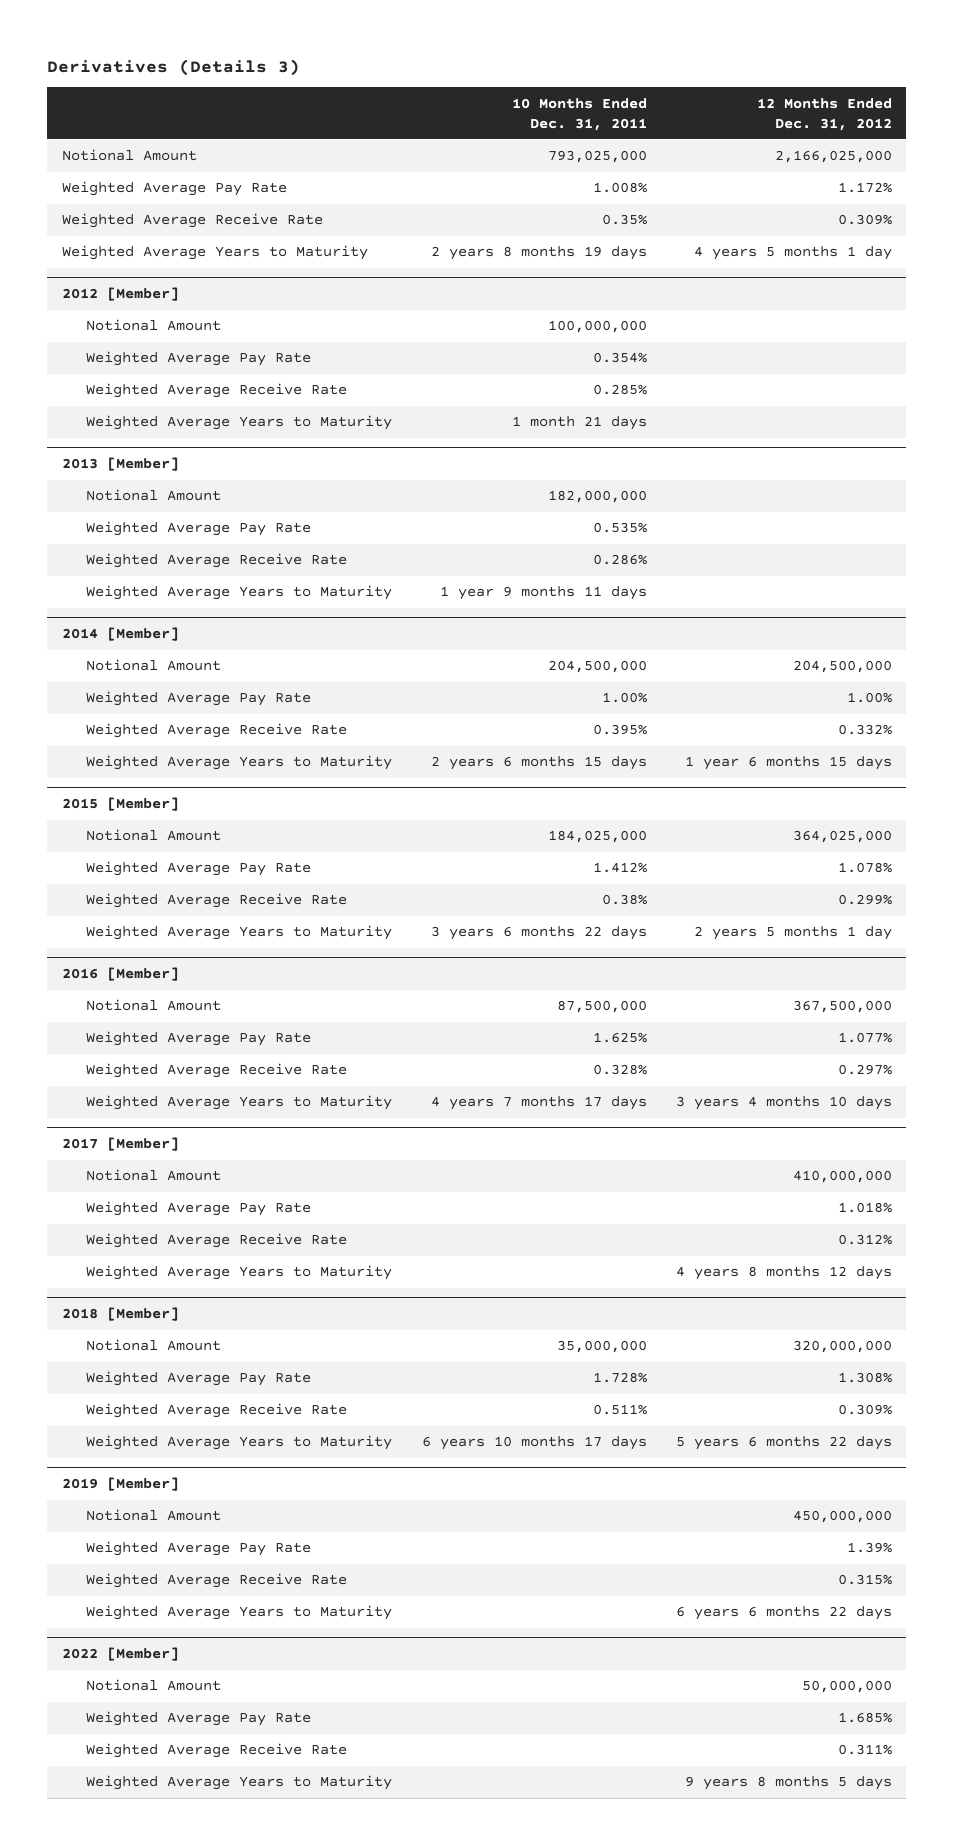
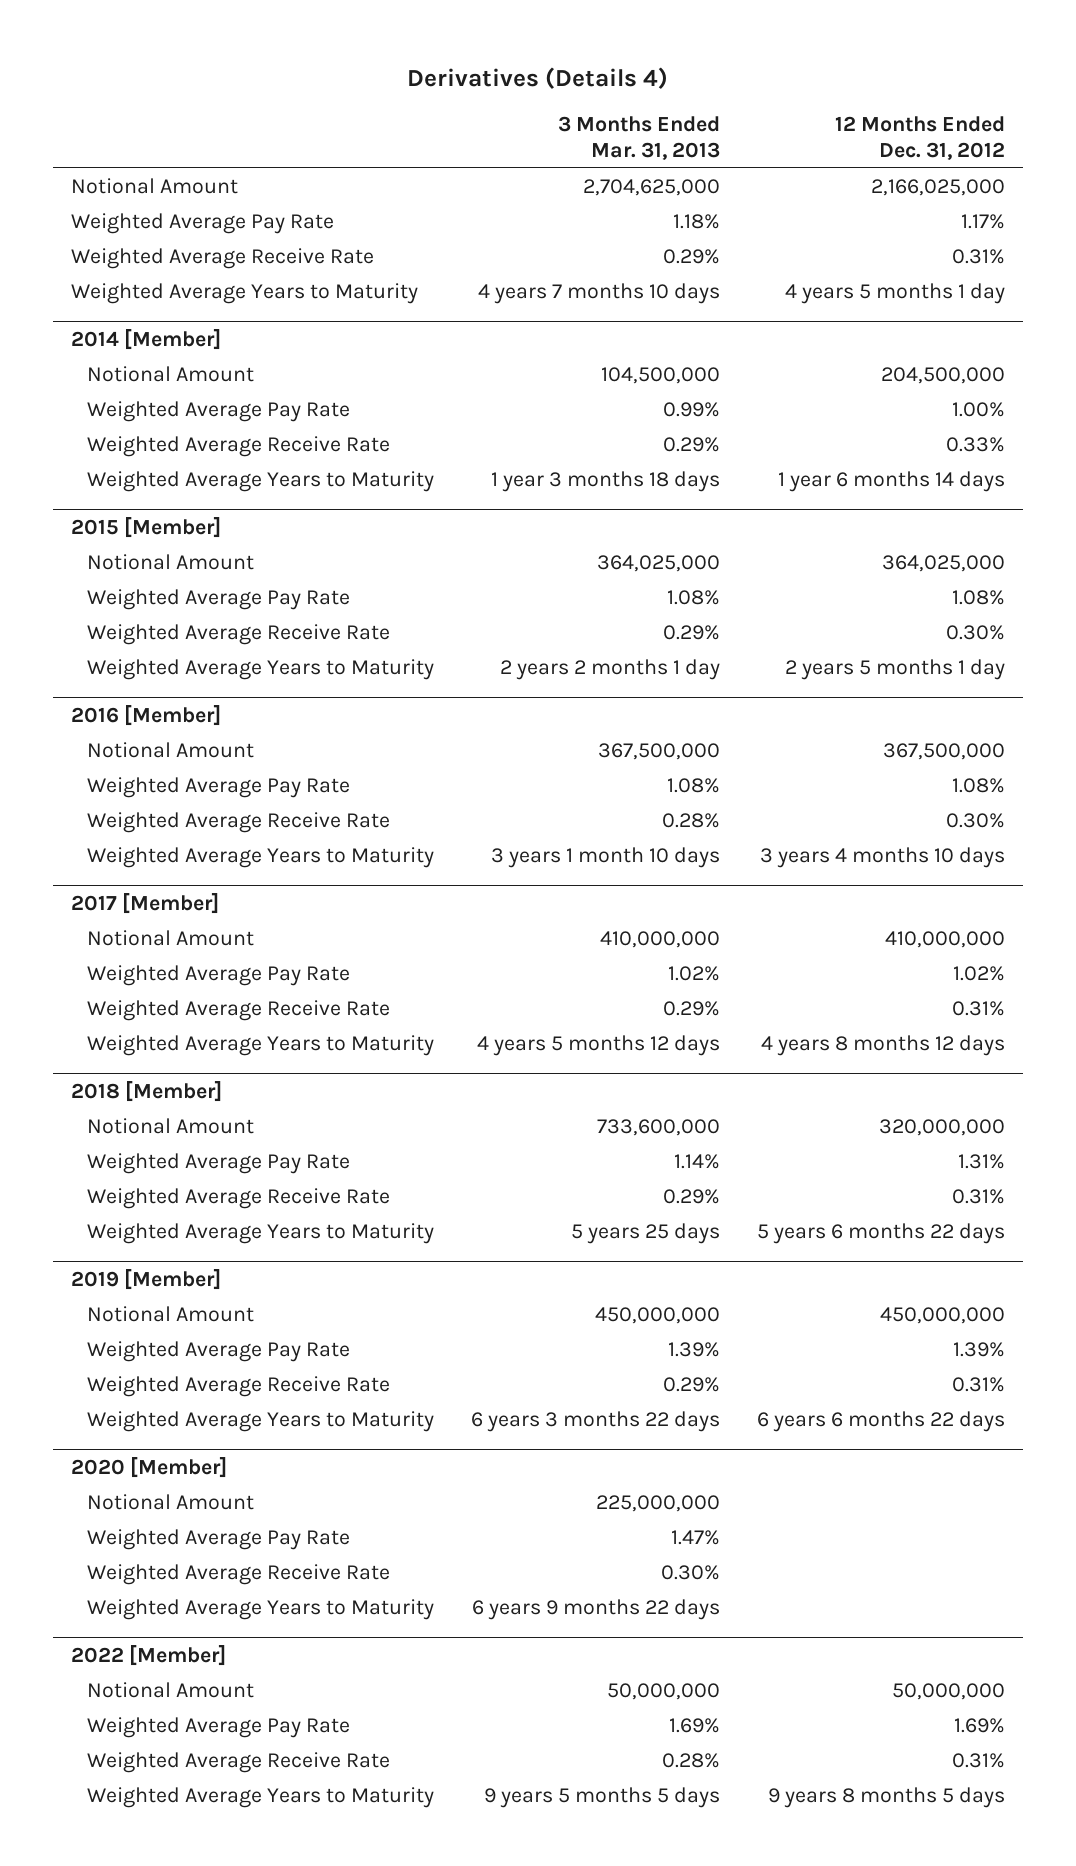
- Derivatives (Details 3)
+ Derivatives (Details 4)
- | 10 Months Ended Dec. 31, 2011 | 12 Months Ended Dec. 31, 2012
+ | 3 Months Ended Mar. 31, 2013 | 12 Months Ended Dec. 31, 2012
- Weighted Average Pay Rate | 1.008% | 1.172%
- Weighted Average Receive Rate | 0.35% | 0.309%
+ Weighted Average Pay Rate | 1.18% | 1.17%
+ Weighted Average Receive Rate | 0.29% | 0.31%
- 2012 [Member]
- Notional Amount | 100,000,000 |
- Weighted Average Pay Rate | 0.354% |
- Weighted Average Receive Rate | 0.285% |
- Weighted Average Years to Maturity | 1 month 21 days |
- 2013 [Member]
- Notional Amount | 182,000,000 |
- Weighted Average Pay Rate | 0.535% |
- Weighted Average Receive Rate | 0.286% |
- Weighted Average Years to Maturity | 1 year 9 months 11 days |
@ 2014 [Member]
- Weighted Average Receive Rate | 0.395% | 0.332%
- Weighted Average Years to Maturity | 2 years 6 months 15 days | 1 year 6 months 15 days
+ Weighted Average Receive Rate | 0.29% | 0.33%
+ Weighted Average Years to Maturity | 1 year 3 months 18 days | 1 year 6 months 14 days
@ 2015 [Member]
- Weighted Average Pay Rate | 1.412% | 1.078%
- Weighted Average Receive Rate | 0.38% | 0.299%
+ Weighted Average Pay Rate | 1.08% | 1.08%
+ Weighted Average Receive Rate | 0.29% | 0.30%
@ 2016 [Member]
- Weighted Average Pay Rate | 1.625% | 1.077%
- Weighted Average Receive Rate | 0.328% | 0.297%
+ Weighted Average Pay Rate | 1.08% | 1.08%
+ Weighted Average Receive Rate | 0.28% | 0.30%
@ 2017 [Member]
- Weighted Average Pay Rate | | 1.018%
- Weighted Average Receive Rate | | 0.312%
+ Weighted Average Pay Rate | 1.02% | 1.02%
+ Weighted Average Receive Rate | 0.29% | 0.31%
@ 2018 [Member]
- Weighted Average Pay Rate | 1.728% | 1.308%
- Weighted Average Receive Rate | 0.511% | 0.309%
+ Weighted Average Pay Rate | 1.14% | 1.31%
+ Weighted Average Receive Rate | 0.29% | 0.31%
@ 2019 [Member]
- Weighted Average Receive Rate | | 0.315%
+ Weighted Average Receive Rate | 0.29% | 0.31%
+ 2020 [Member]
+ Notional Amount | 225,000,000 |
+ Weighted Average Pay Rate | 1.47% |
+ Weighted Average Receive Rate | 0.30% |
+ Weighted Average Years to Maturity | 6 years 9 months 22 days |
@ 2022 [Member]
- Weighted Average Pay Rate | | 1.685%
- Weighted Average Receive Rate | | 0.311%
+ Weighted Average Pay Rate | 1.69% | 1.69%
+ Weighted Average Receive Rate | 0.28% | 0.31%

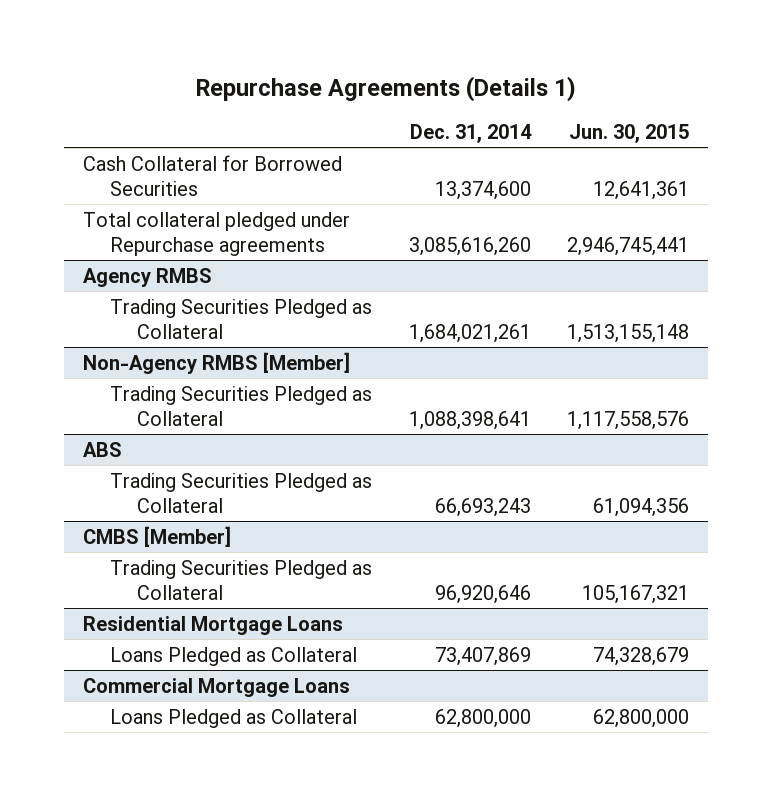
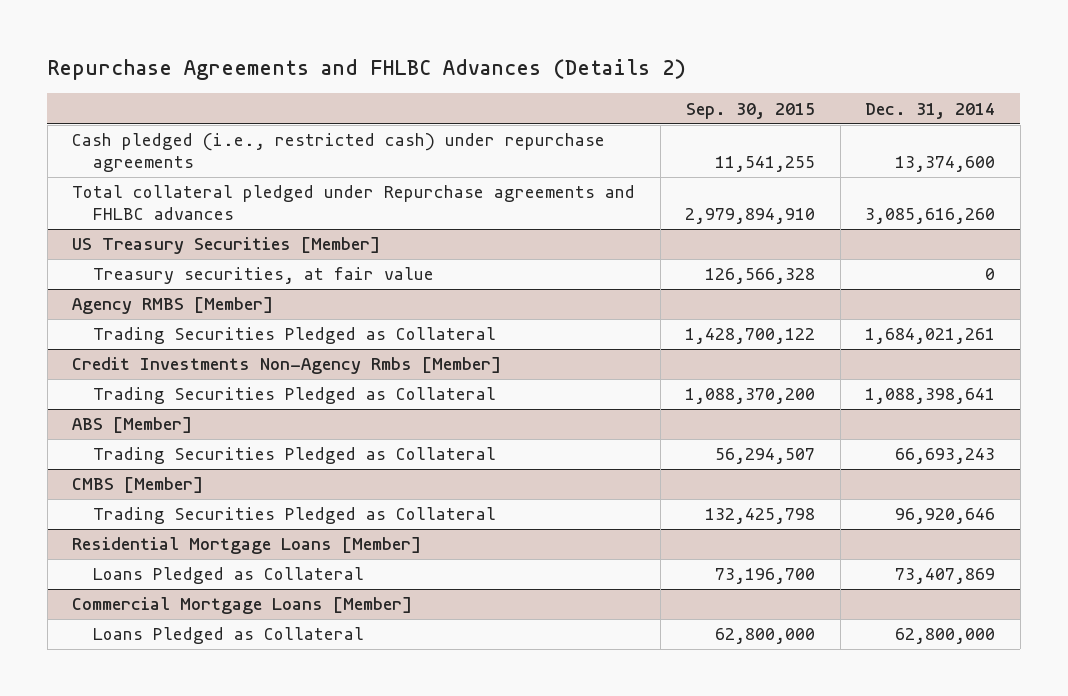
- Repurchase Agreements (Details 1)
+ Repurchase Agreements and FHLBC Advances (Details 2)
- | Dec. 31, 2014 | Jun. 30, 2015
+ | Sep. 30, 2015 | Dec. 31, 2014
- Cash Collateral for Borrowed Securities | 13,374,600 | 12,641,361
- Total collateral pledged under Repurchase agreements | 3,085,616,260 | 2,946,745,441
- Agency RMBS
+ Cash pledged (i.e., restricted cash) under repurchase agreements | 11,541,255 | 13,374,600
+ Total collateral pledged under Repurchase agreements and FHLBC advances | 2,979,894,910 | 3,085,616,260
+ US Treasury Securities [Member]
+ Treasury securities, at fair value | 126,566,328 | 0
+ Agency RMBS [Member]
- Non-Agency RMBS [Member]
+ Credit Investments Non-Agency Rmbs [Member]
- ABS
+ ABS [Member]
- Residential Mortgage Loans
+ Residential Mortgage Loans [Member]
- Commercial Mortgage Loans
+ Commercial Mortgage Loans [Member]

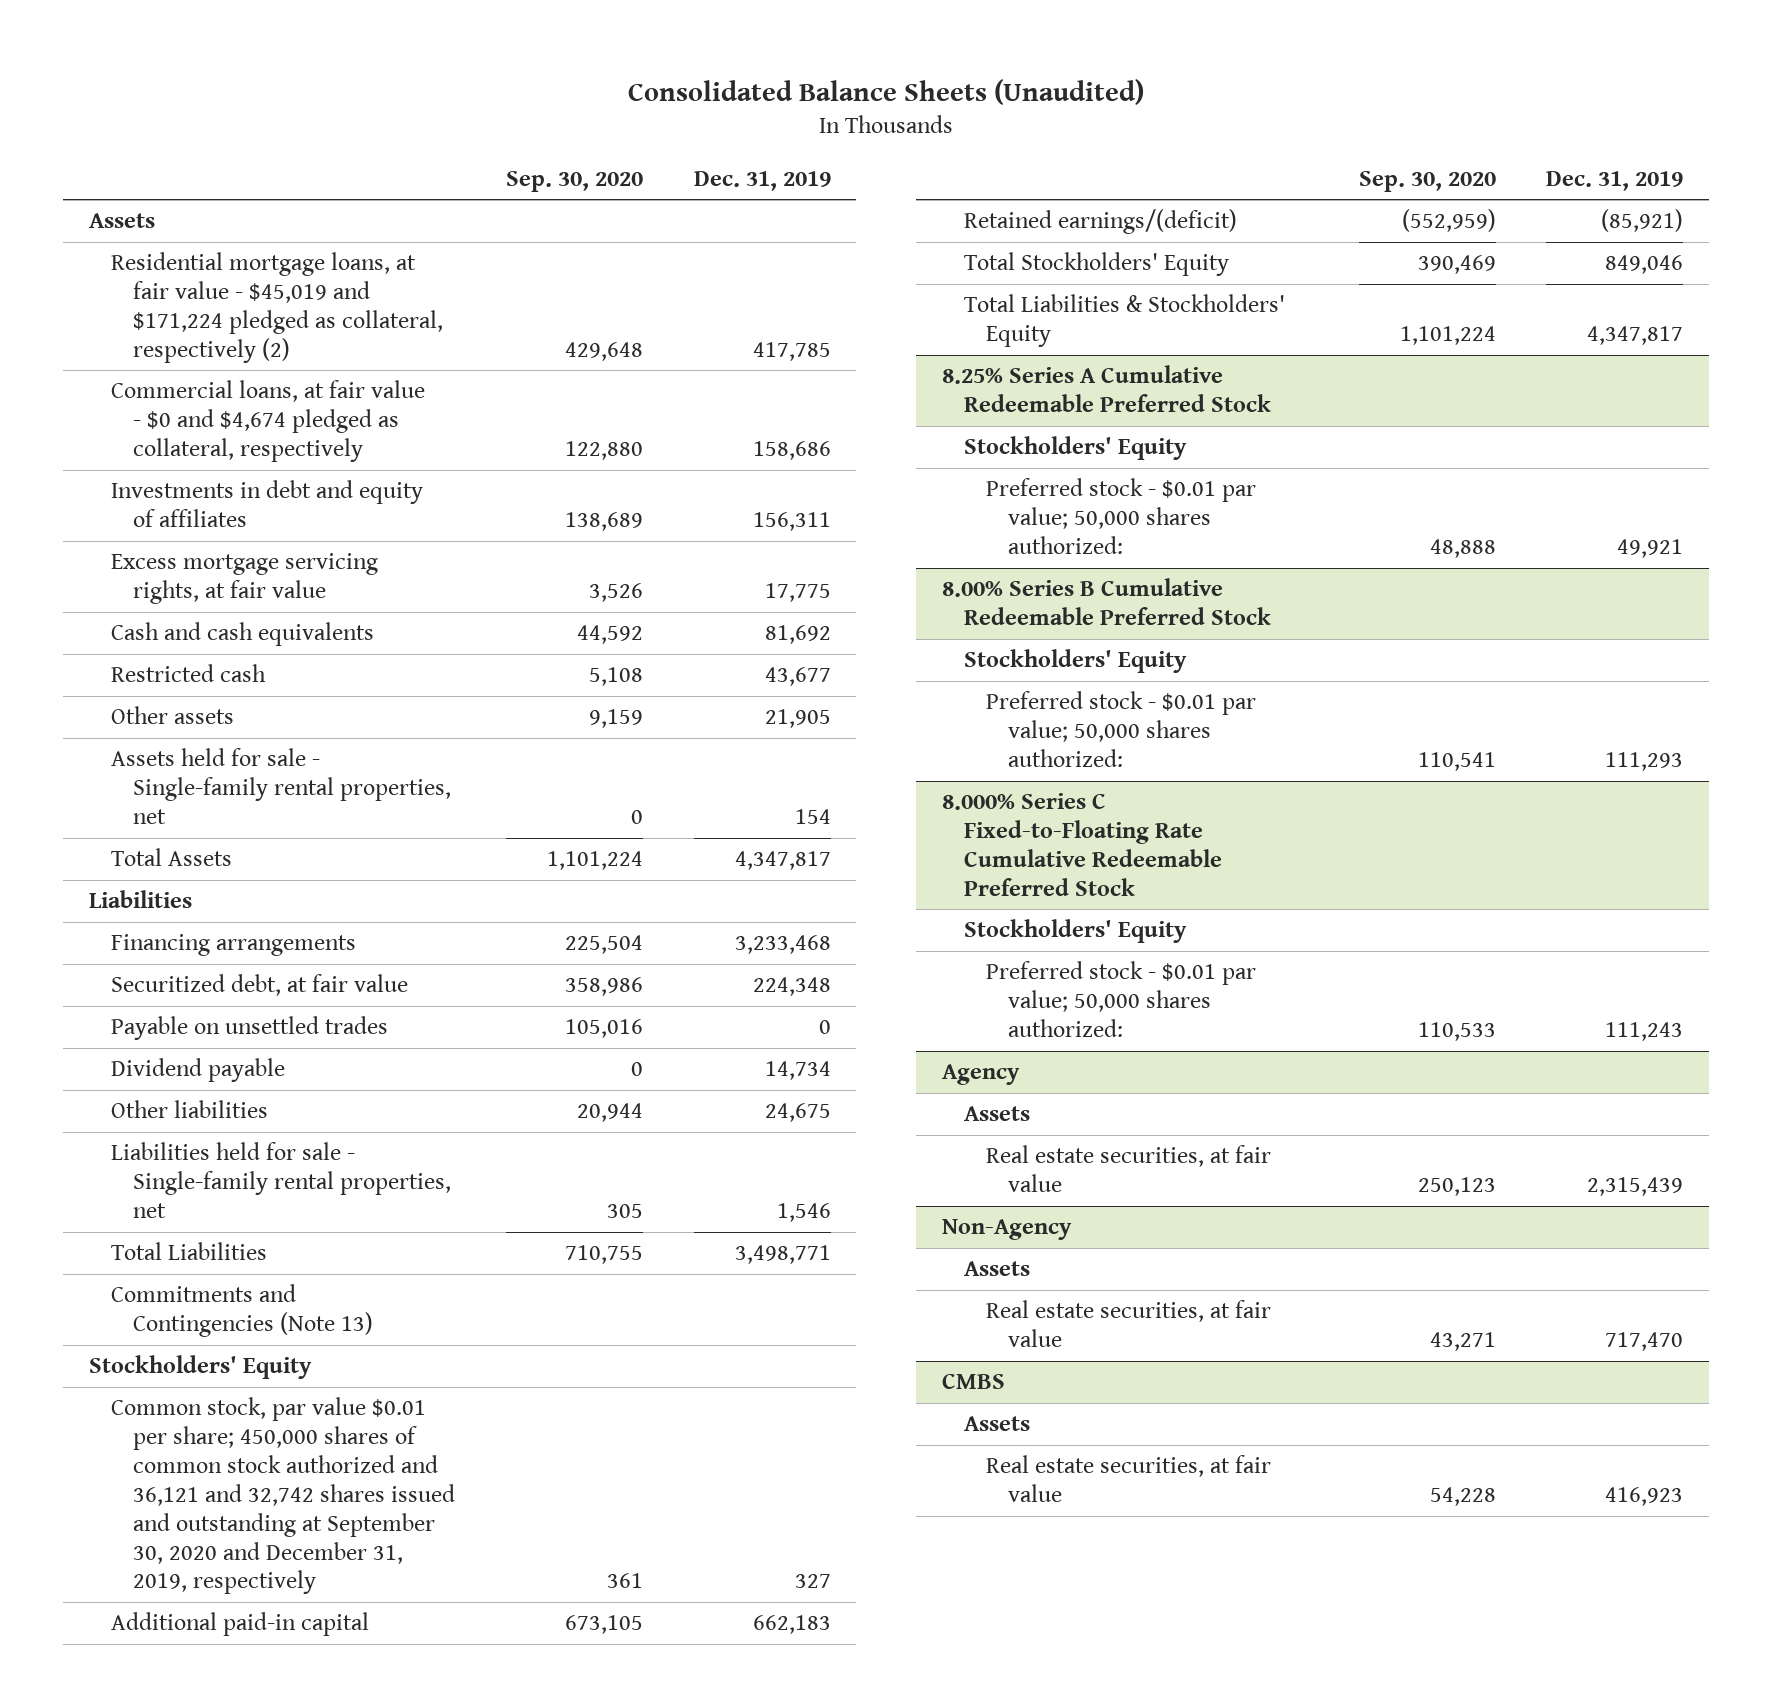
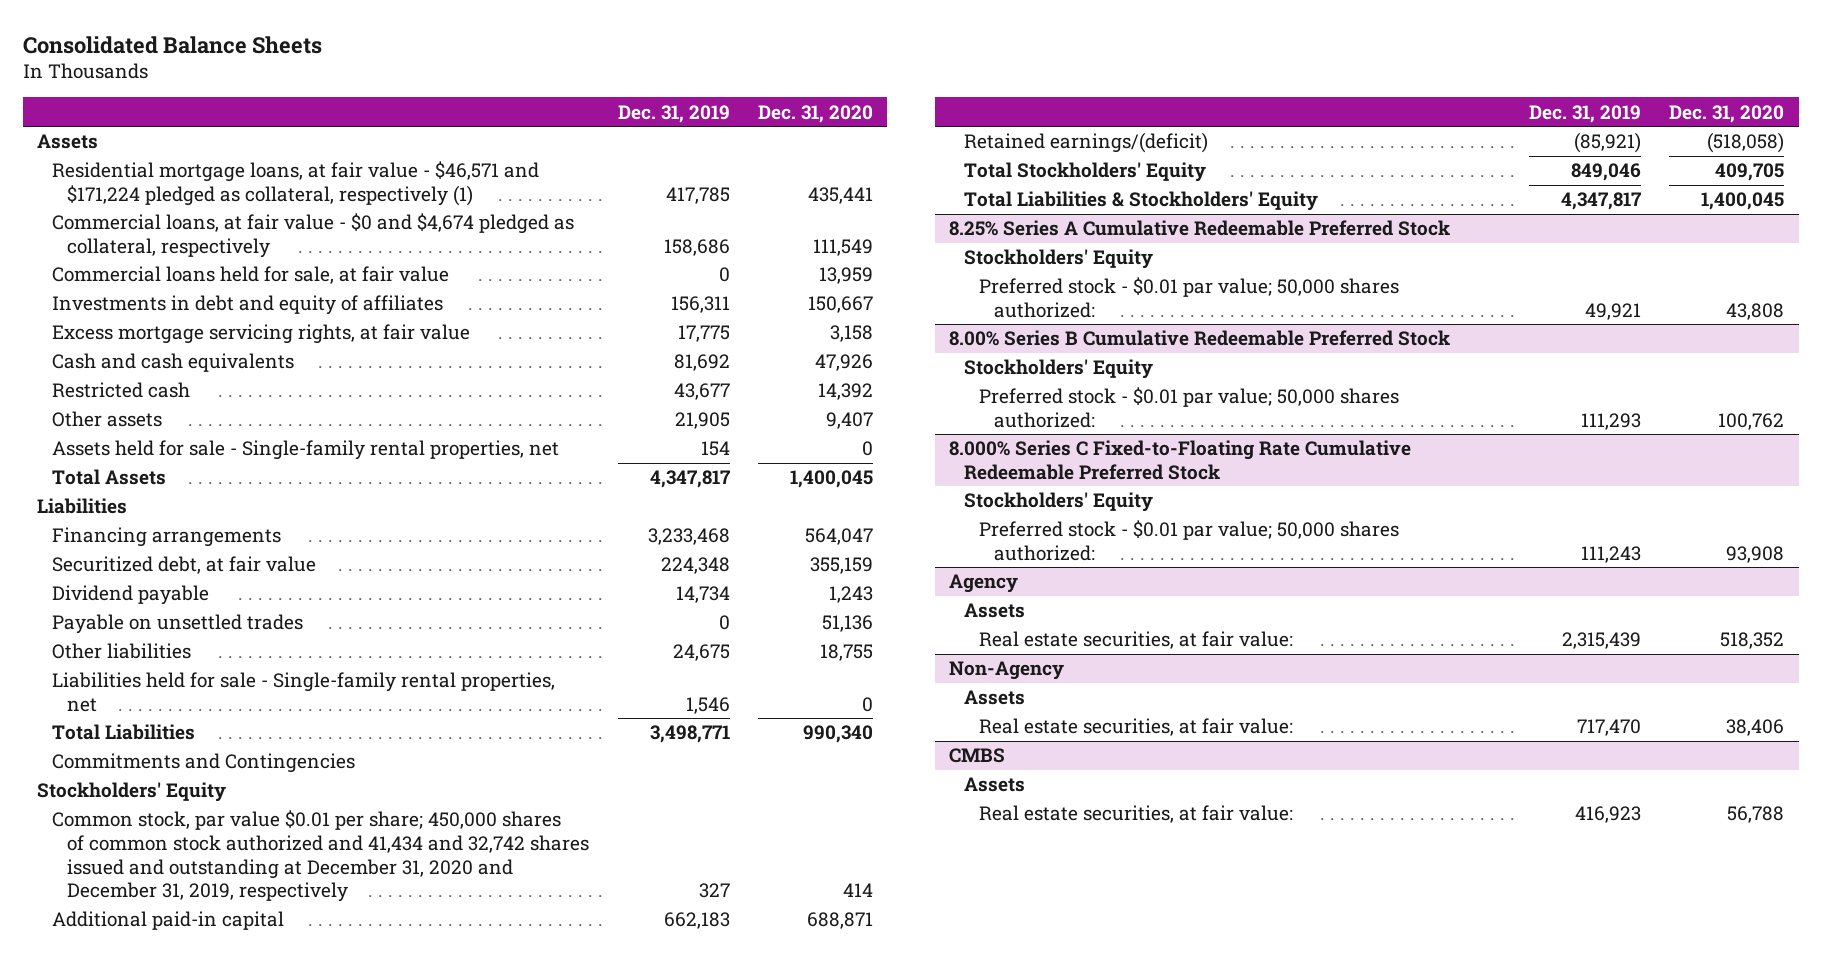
- Consolidated Balance Sheets (Unaudited)
+ Consolidated Balance Sheets
- | Sep. 30, 2020 | Dec. 31, 2019
+ | Dec. 31, 2019 | Dec. 31, 2020
- Residential mortgage loans, at fair value - $45,019 and $171,224 pledged as collateral, respectively (2) | 429,648 | 417,785
+ Residential mortgage loans, at fair value - $46,571 and $171,224 pledged as collateral, respectively (1) | 417,785 | 435,441
+ Commercial loans held for sale, at fair value | 0 | 13,959
moved down: Payable on unsettled trades | 0 | 51,136
- Commitments and Contingencies (Note 13)
+ Commitments and Contingencies
- Common stock, par value $0.01 per share; 450,000 shares of common stock authorized and 36,121 and 32,742 shares issued and outstanding at September 30, 2020 and December 31, 2019, respectively | 361 | 327
+ Common stock, par value $0.01 per share; 450,000 shares of common stock authorized and 41,434 and 32,742 shares issued and outstanding at December 31, 2020 and December 31, 2019, respectively | 327 | 414
@ Agency
- Real estate securities, at fair value | 250,123 | 2,315,439
+ Real estate securities, at fair value: | 2,315,439 | 518,352
@ Non-Agency
- Real estate securities, at fair value | 43,271 | 717,470
+ Real estate securities, at fair value: | 717,470 | 38,406
@ CMBS
- Real estate securities, at fair value | 54,228 | 416,923
+ Real estate securities, at fair value: | 416,923 | 56,788

